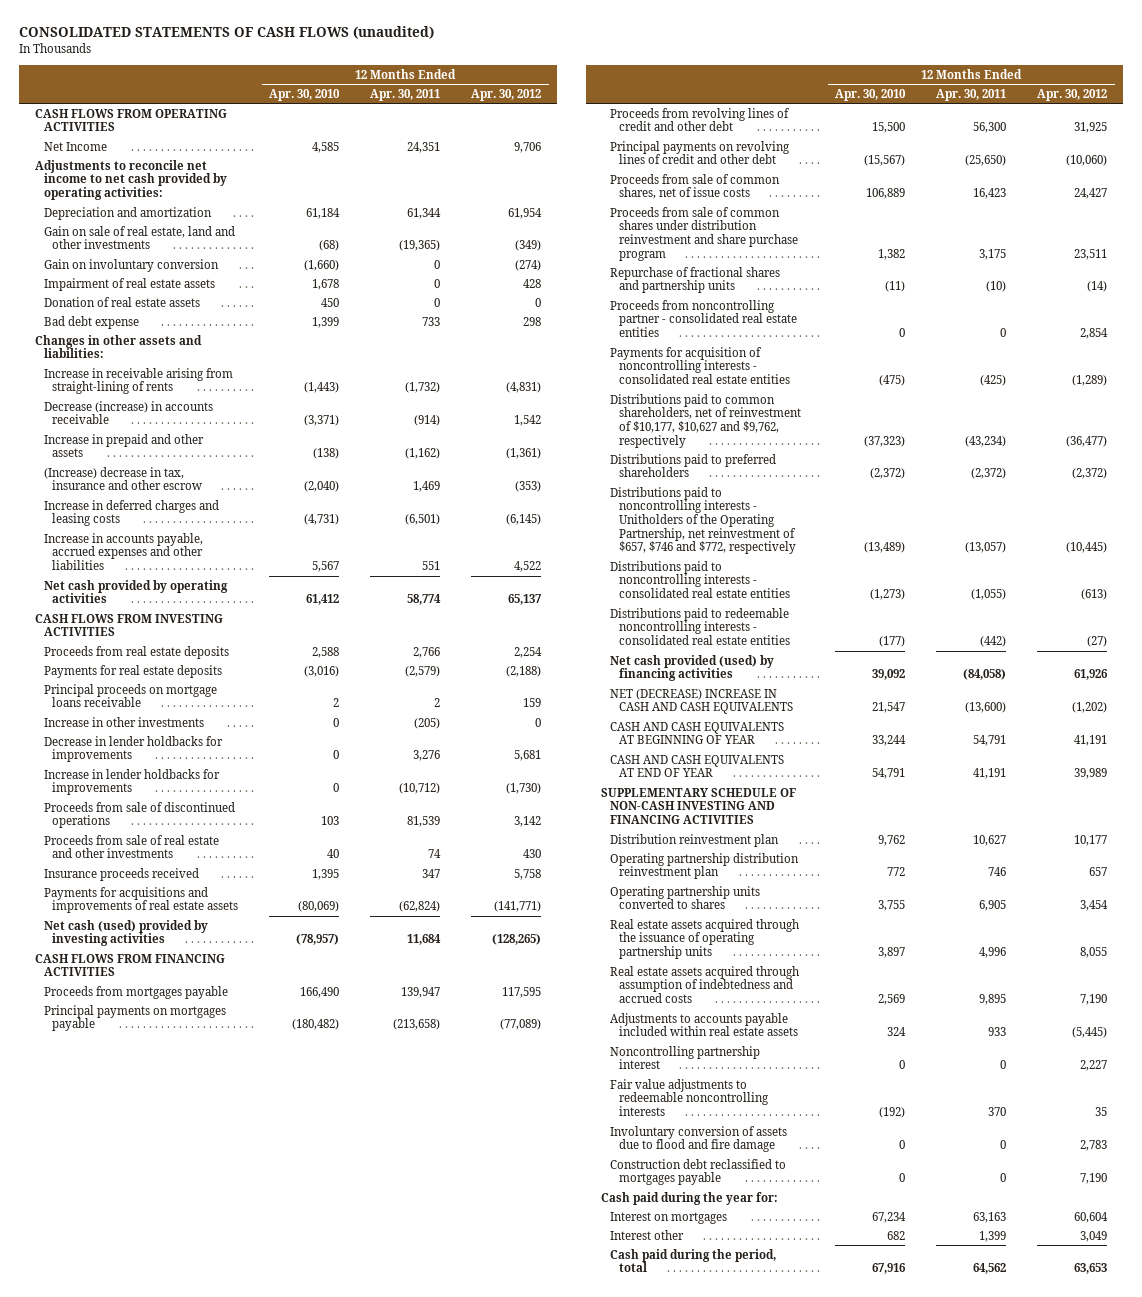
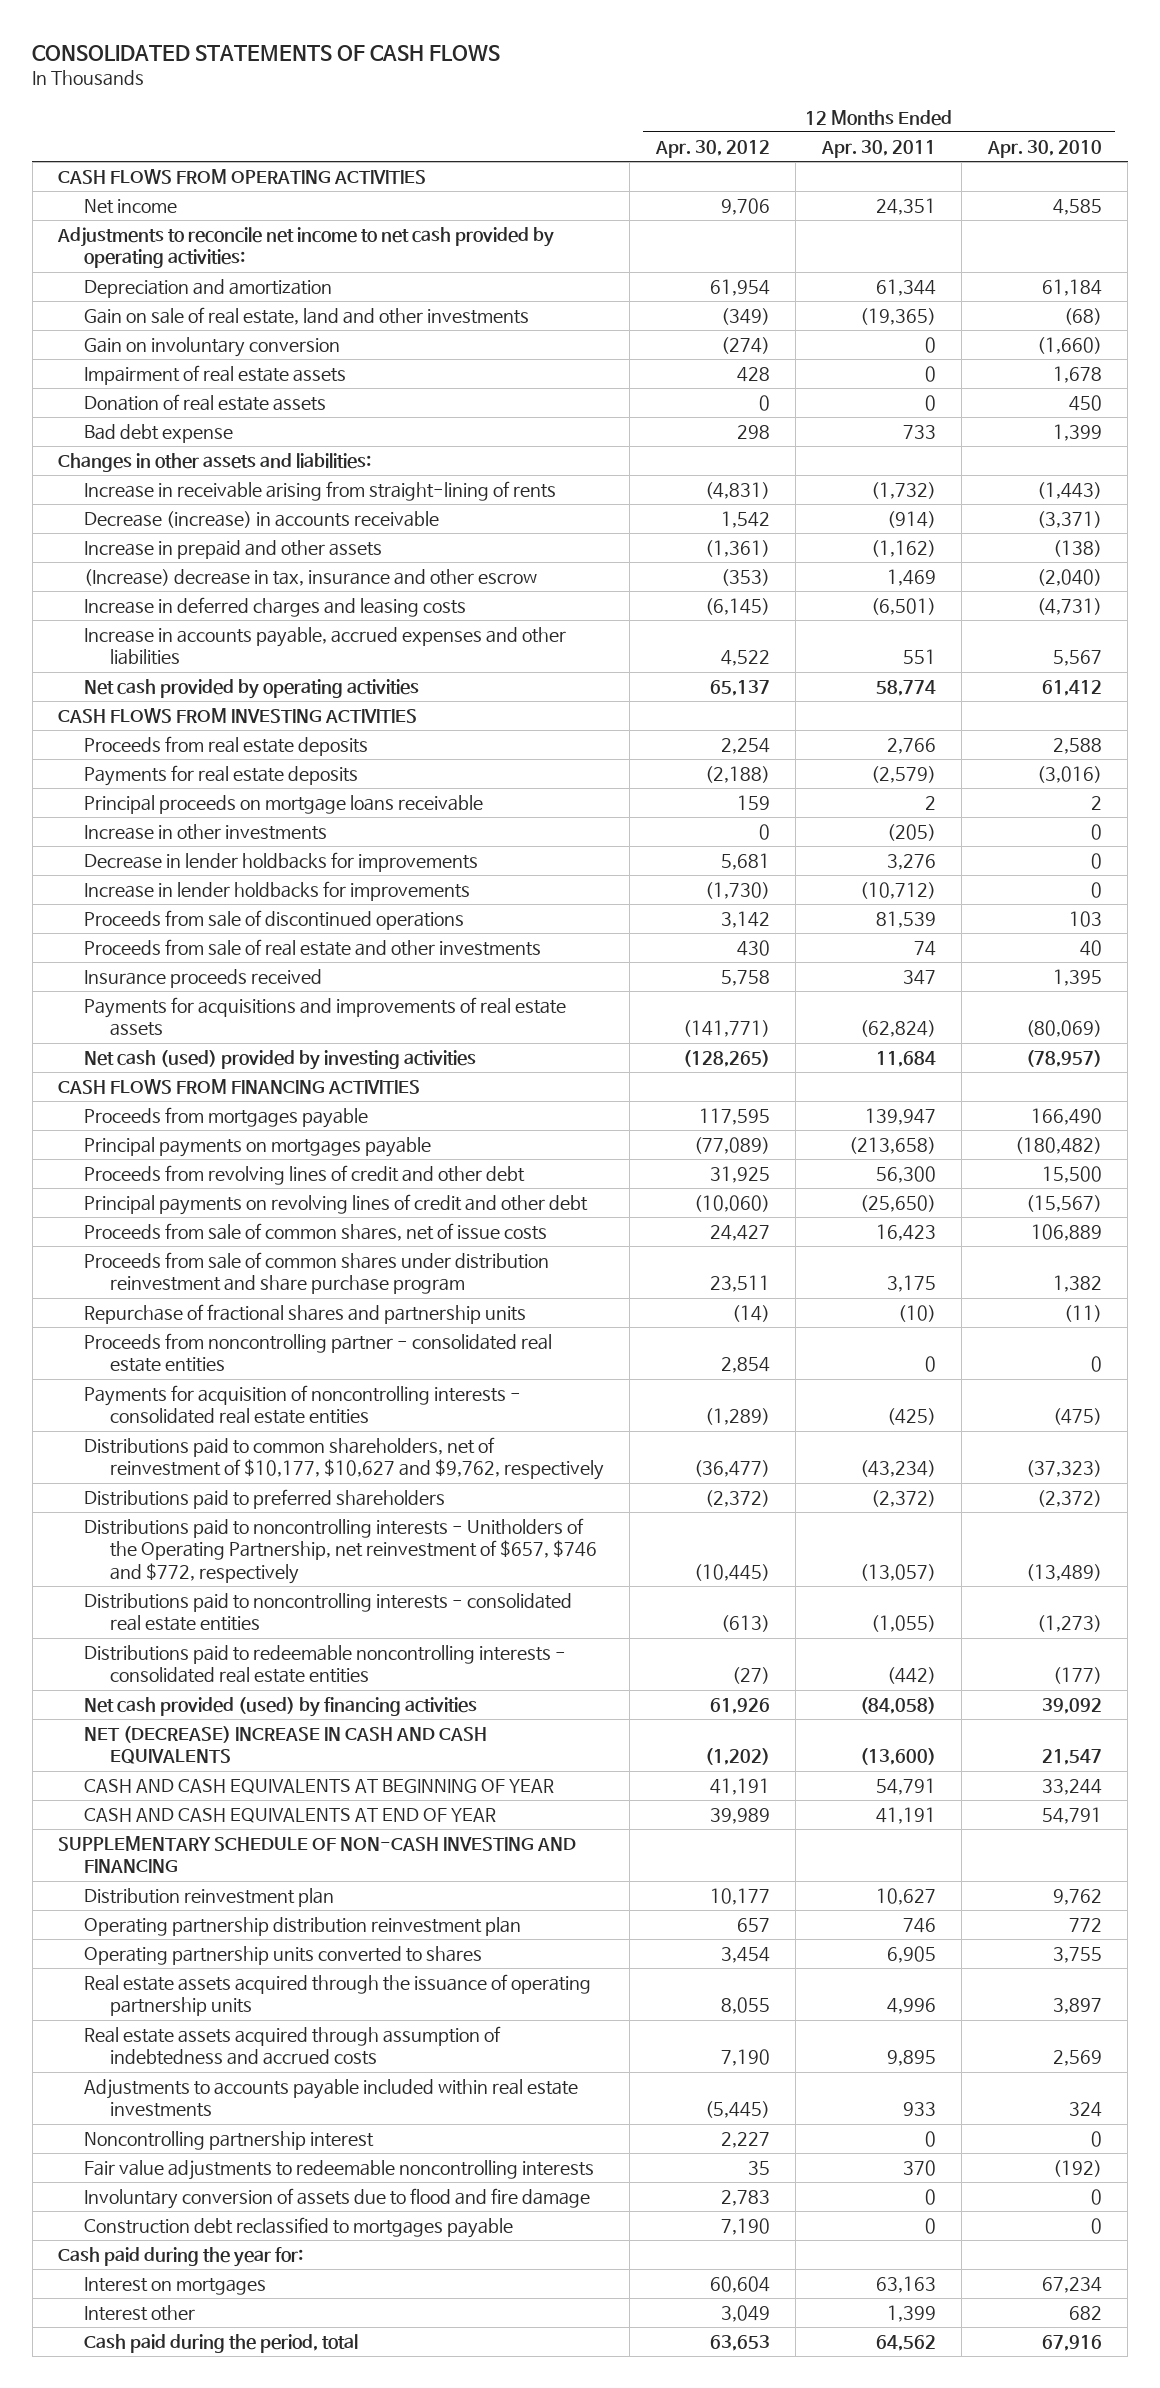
- CONSOLIDATED STATEMENTS OF CASH FLOWS (unaudited)
+ CONSOLIDATED STATEMENTS OF CASH FLOWS
- | 12 Months Ended Apr. 30, 2010 | 12 Months Ended Apr. 30, 2011 | 12 Months Ended Apr. 30, 2012
+ | 12 Months Ended Apr. 30, 2012 | 12 Months Ended Apr. 30, 2011 | 12 Months Ended Apr. 30, 2010
- Net Income | 4,585 | 24,351 | 9,706
+ Net income | 9,706 | 24,351 | 4,585
- SUPPLEMENTARY SCHEDULE OF NON-CASH INVESTING AND FINANCING ACTIVITIES
+ SUPPLEMENTARY SCHEDULE OF NON-CASH INVESTING AND FINANCING
- Adjustments to accounts payable included within real estate assets | 324 | 933 | (5,445)
+ Adjustments to accounts payable included within real estate investments | (5,445) | 933 | 324

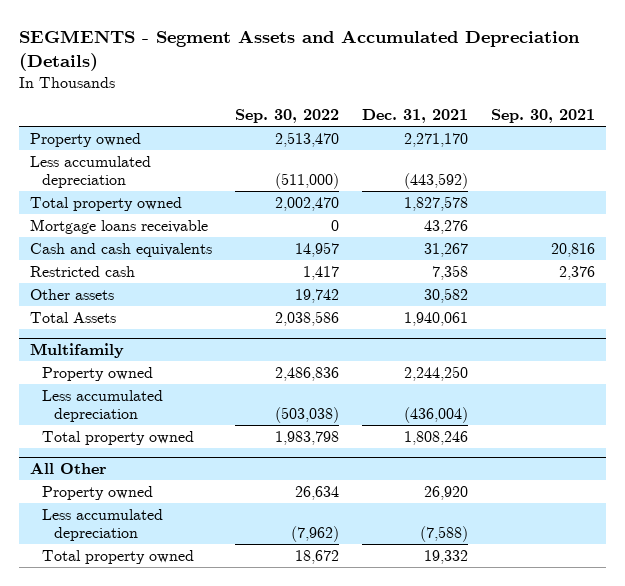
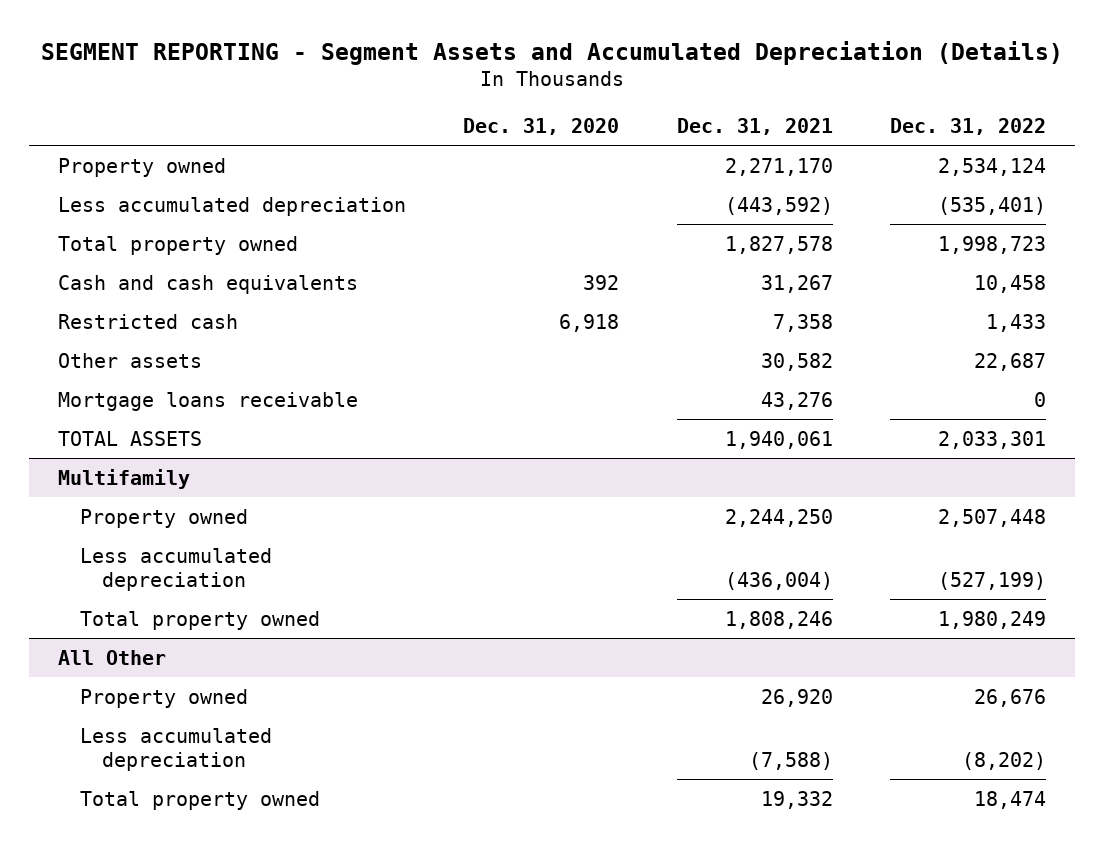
- SEGMENTS - Segment Assets and Accumulated Depreciation (Details)
+ SEGMENT REPORTING - Segment Assets and Accumulated Depreciation (Details)
- | Sep. 30, 2022 | Dec. 31, 2021 | Sep. 30, 2021
+ | Dec. 31, 2020 | Dec. 31, 2021 | Dec. 31, 2022
- Total Assets | 2,038,586 | 1,940,061 |
moved down: Mortgage loans receivable | | 43,276 | 0
+ TOTAL ASSETS | | 1,940,061 | 2,033,301

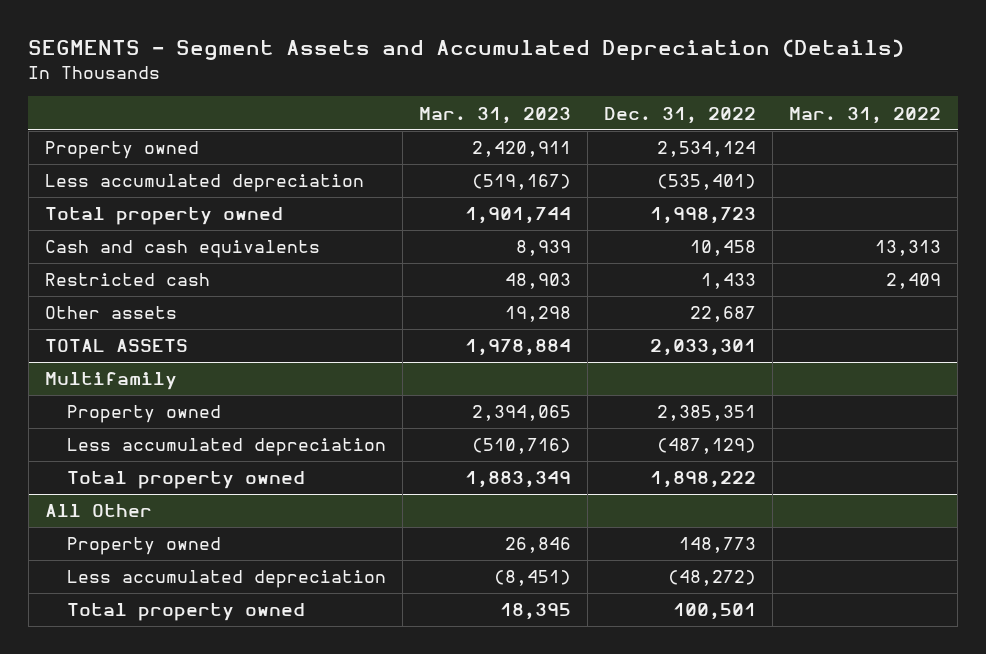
- SEGMENT REPORTING - Segment Assets and Accumulated Depreciation (Details)
+ SEGMENTS - Segment Assets and Accumulated Depreciation (Details)
- | Dec. 31, 2020 | Dec. 31, 2021 | Dec. 31, 2022
+ | Mar. 31, 2023 | Dec. 31, 2022 | Mar. 31, 2022
- Mortgage loans receivable | | 43,276 | 0
@ Multifamily
- Property owned | | 2,244,250 | 2,507,448
- Less accumulated depreciation | | (436,004) | (527,199)
- Total property owned | | 1,808,246 | 1,980,249
+ Property owned | 2,394,065 | 2,385,351 |
+ Less accumulated depreciation | (510,716) | (487,129) |
+ Total property owned | 1,883,349 | 1,898,222 |
@ All Other
- Property owned | | 26,920 | 26,676
- Less accumulated depreciation | | (7,588) | (8,202)
- Total property owned | | 19,332 | 18,474
+ Property owned | 26,846 | 148,773 |
+ Less accumulated depreciation | (8,451) | (48,272) |
+ Total property owned | 18,395 | 100,501 |

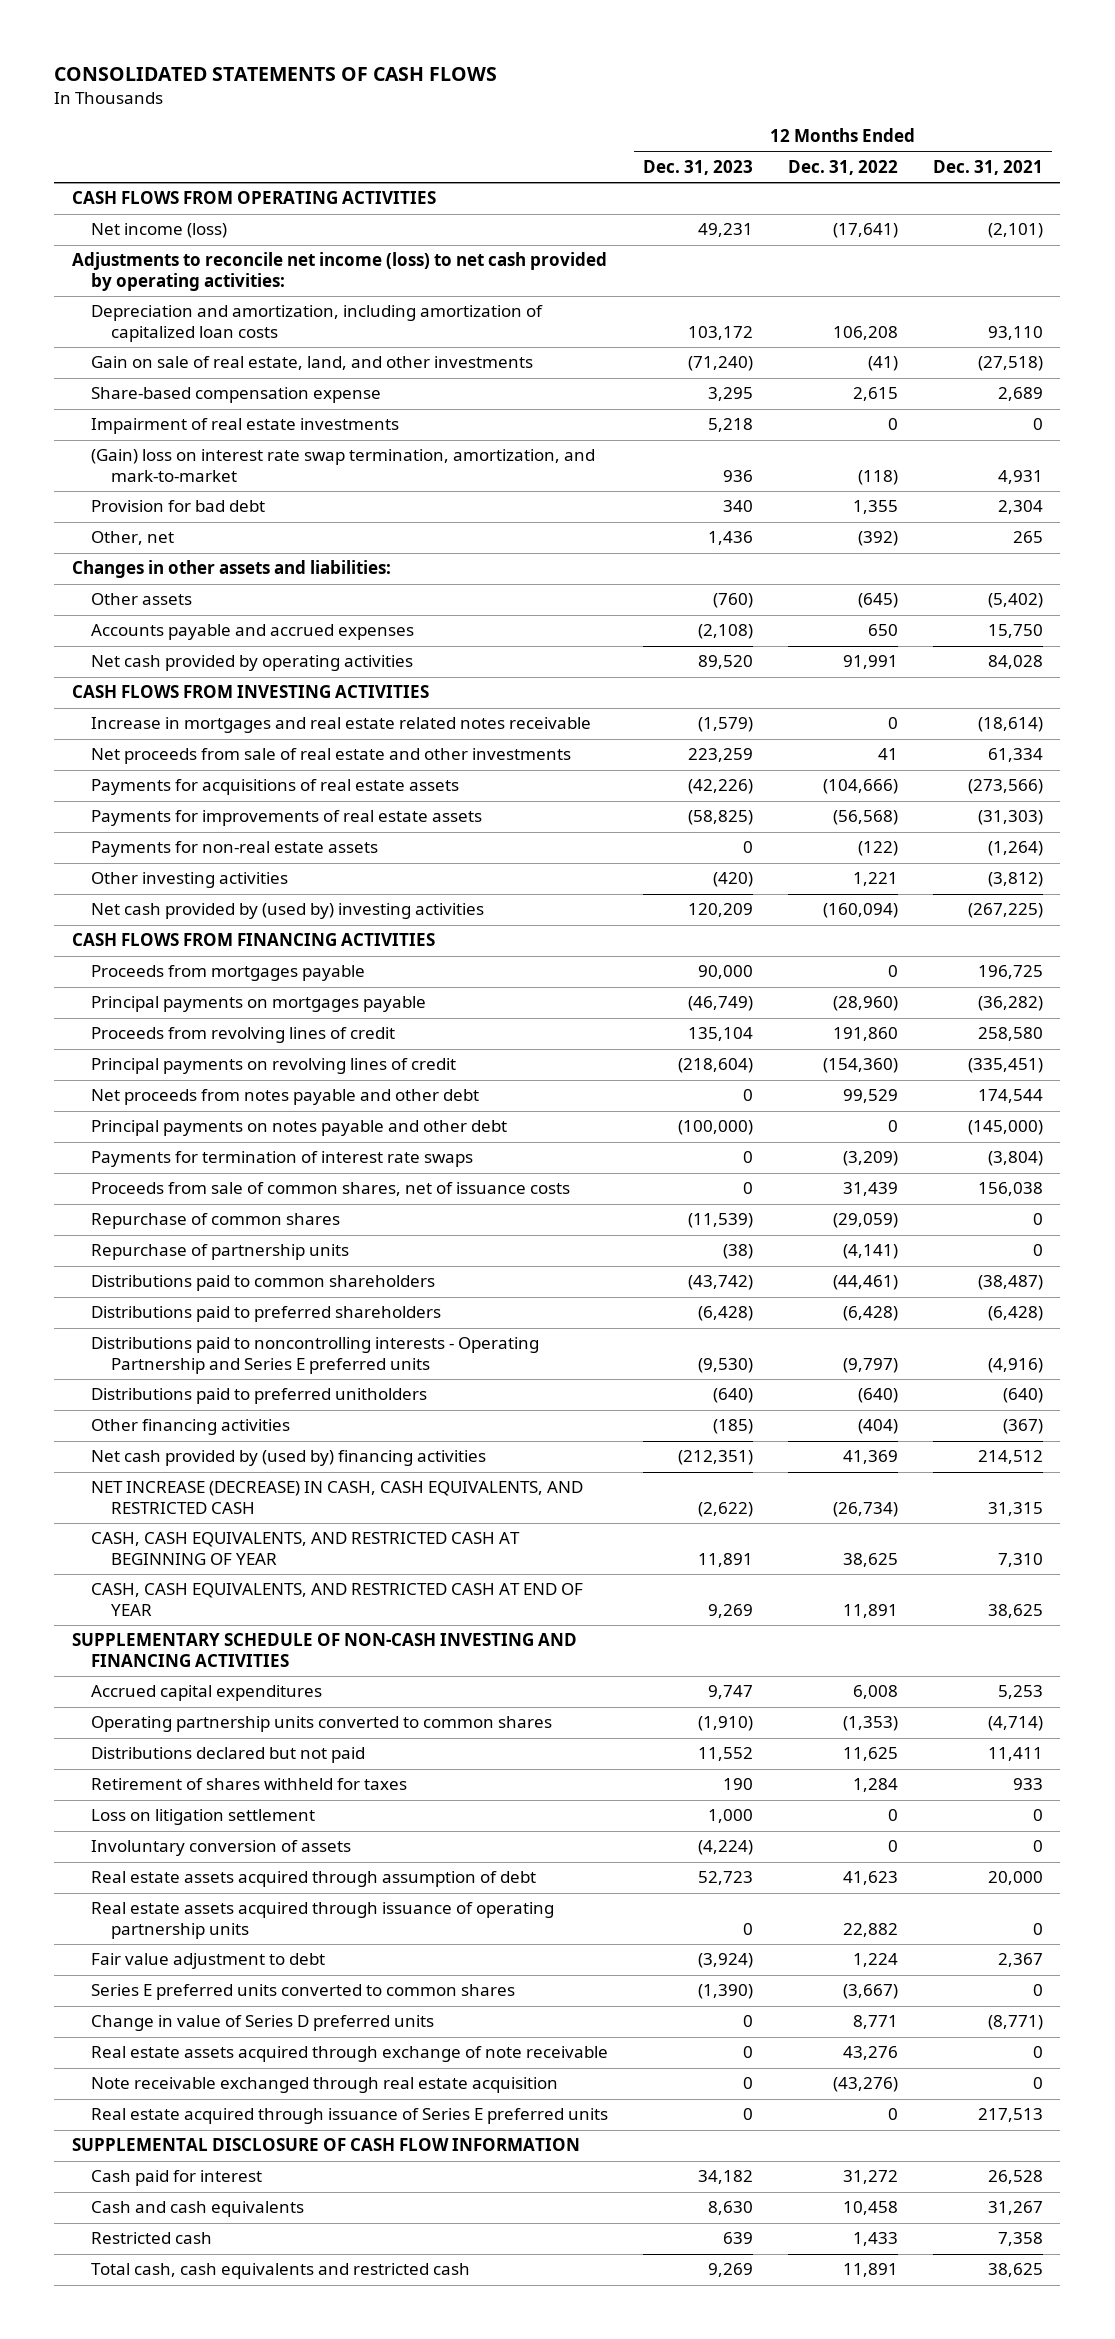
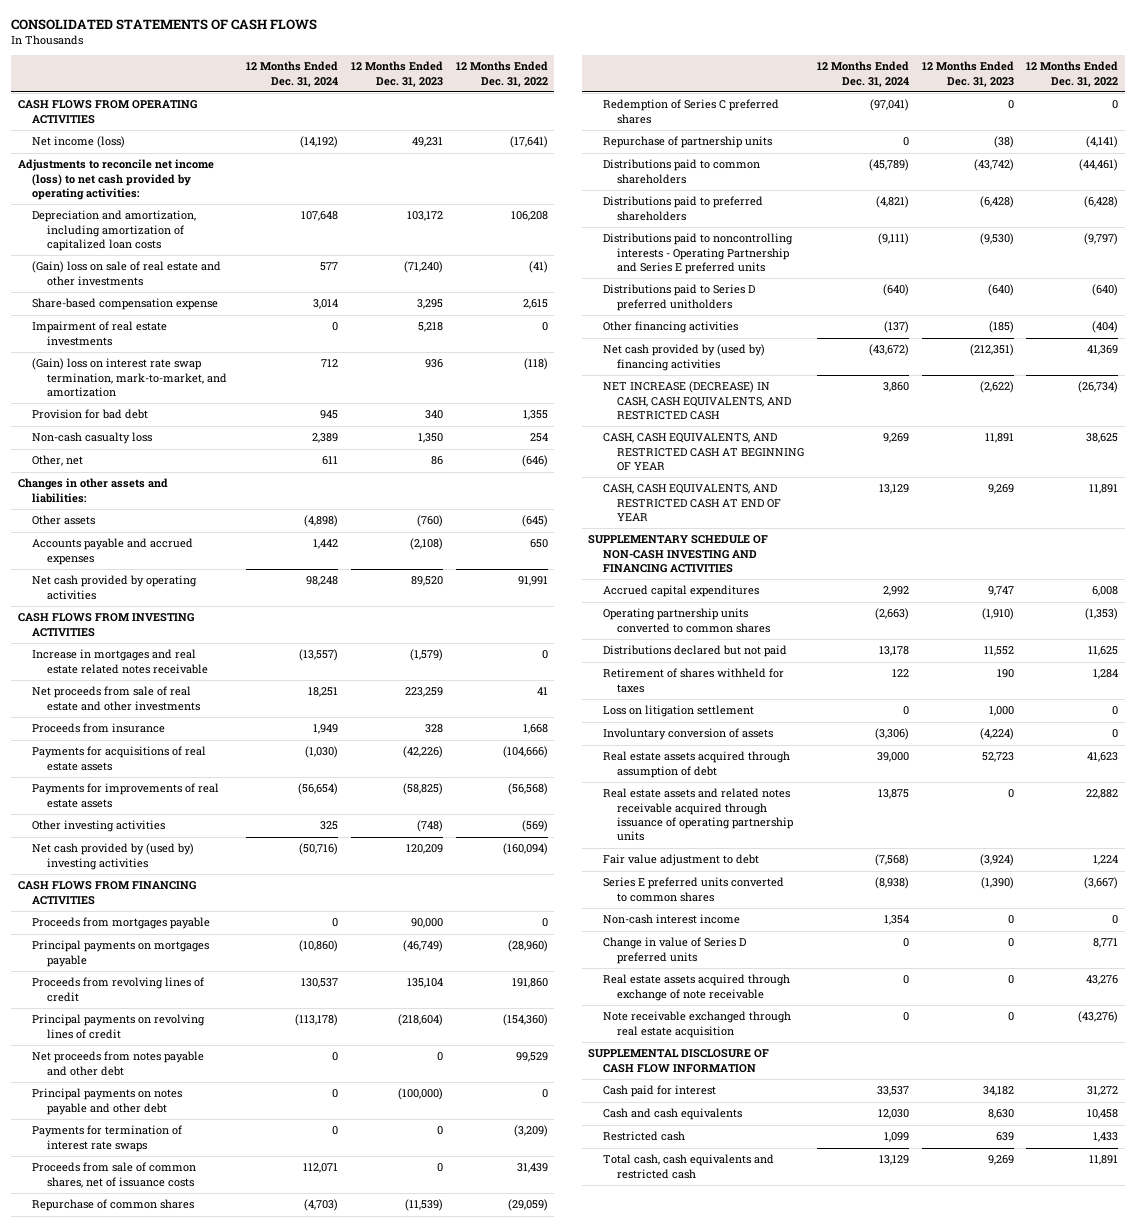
- | 12 Months Ended Dec. 31, 2023 | 12 Months Ended Dec. 31, 2022 | 12 Months Ended Dec. 31, 2021
+ | 12 Months Ended Dec. 31, 2024 | 12 Months Ended Dec. 31, 2023 | 12 Months Ended Dec. 31, 2022
- Gain on sale of real estate, land, and other investments | (71,240) | (41) | (27,518)
+ (Gain) loss on sale of real estate and other investments | 577 | (71,240) | (41)
- (Gain) loss on interest rate swap termination, amortization, and mark-to-market | 936 | (118) | 4,931
+ (Gain) loss on interest rate swap termination, mark-to-market, and amortization | 712 | 936 | (118)
- Other, net | 1,436 | (392) | 265
+ Non-cash casualty loss | 2,389 | 1,350 | 254
+ Other, net | 611 | 86 | (646)
+ Proceeds from insurance | 1,949 | 328 | 1,668
- Payments for non-real estate assets | 0 | (122) | (1,264)
- Other investing activities | (420) | 1,221 | (3,812)
+ Other investing activities | 325 | (748) | (569)
+ Redemption of Series C preferred shares | (97,041) | 0 | 0
- Distributions paid to preferred unitholders | (640) | (640) | (640)
+ Distributions paid to Series D preferred unitholders | (640) | (640) | (640)
- Real estate assets acquired through issuance of operating partnership units | 0 | 22,882 | 0
+ Real estate assets and related notes receivable acquired through issuance of operating partnership units | 13,875 | 0 | 22,882
+ Non-cash interest income | 1,354 | 0 | 0
- Real estate acquired through issuance of Series E preferred units | 0 | 0 | 217,513

